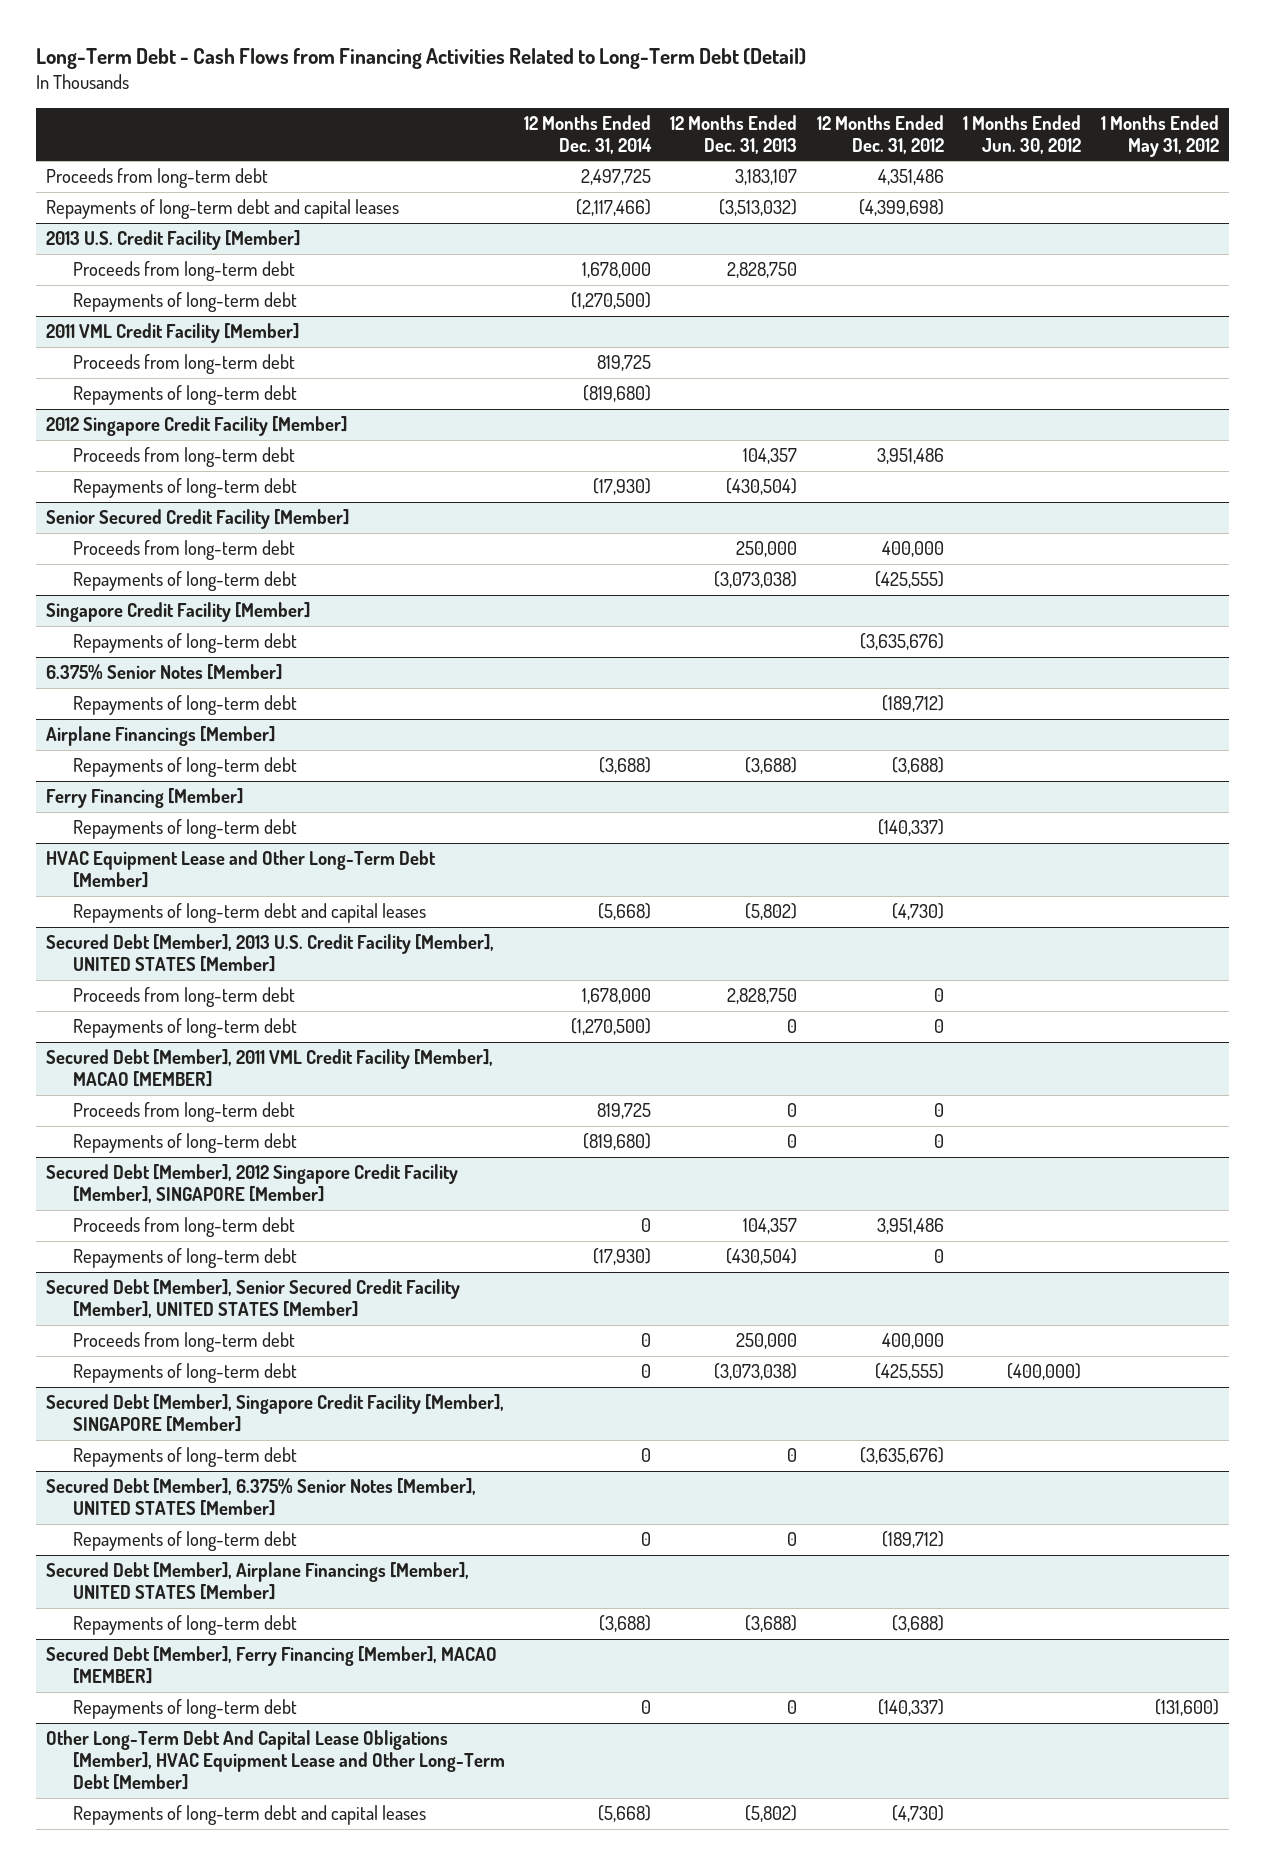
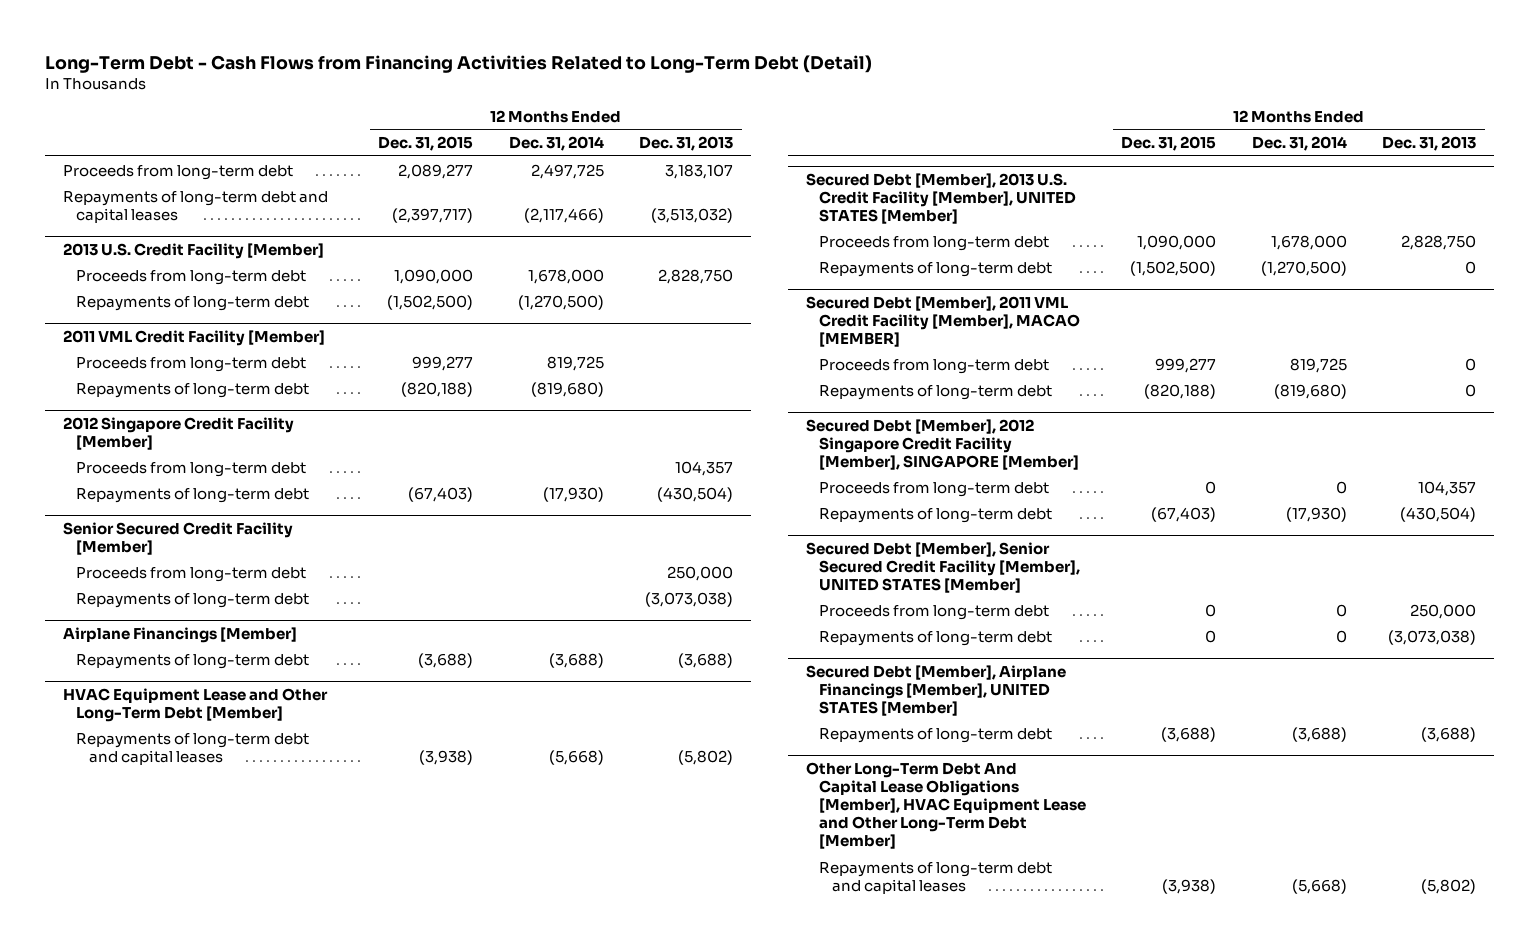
- | 12 Months Ended Dec. 31, 2014 | 12 Months Ended Dec. 31, 2013 | 12 Months Ended Dec. 31, 2012 | 1 Months Ended Jun. 30, 2012 | 1 Months Ended May 31, 2012
+ | 12 Months Ended Dec. 31, 2015 | 12 Months Ended Dec. 31, 2014 | 12 Months Ended Dec. 31, 2013
- Singapore Credit Facility [Member]
- Repayments of long-term debt | | | (3,635,676) | |
- 6.375% Senior Notes [Member]
- Repayments of long-term debt | | | (189,712) | |
- Ferry Financing [Member]
- Repayments of long-term debt | | | (140,337) | |
- Secured Debt [Member], Singapore Credit Facility [Member], SINGAPORE [Member]
- Repayments of long-term debt | 0 | 0 | (3,635,676) | |
- Secured Debt [Member], 6.375% Senior Notes [Member], UNITED STATES [Member]
- Repayments of long-term debt | 0 | 0 | (189,712) | |
- Secured Debt [Member], Ferry Financing [Member], MACAO [MEMBER]
- Repayments of long-term debt | 0 | 0 | (140,337) | | (131,600)

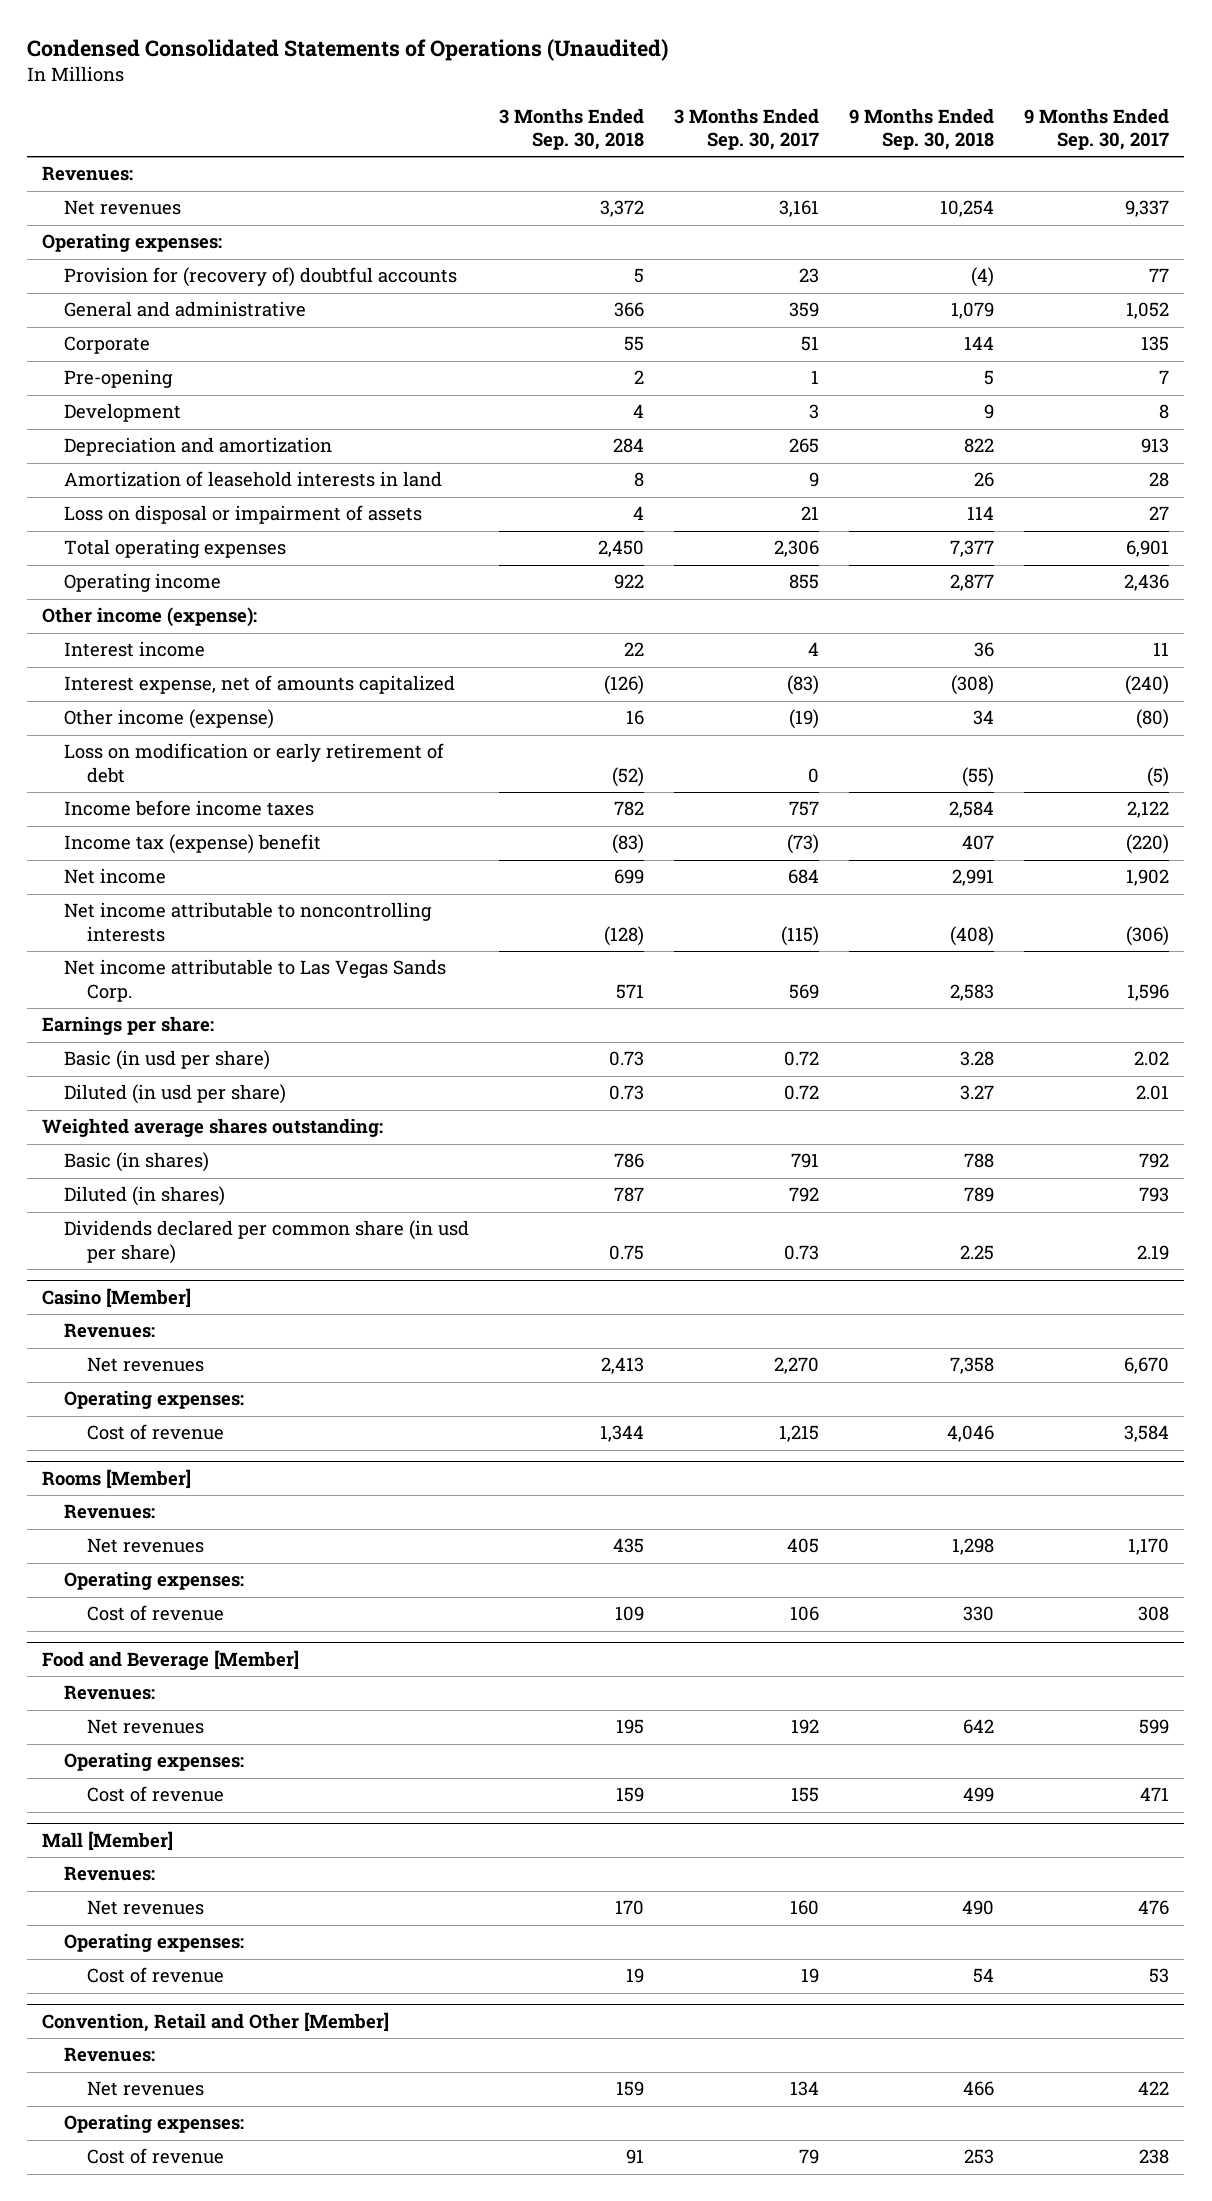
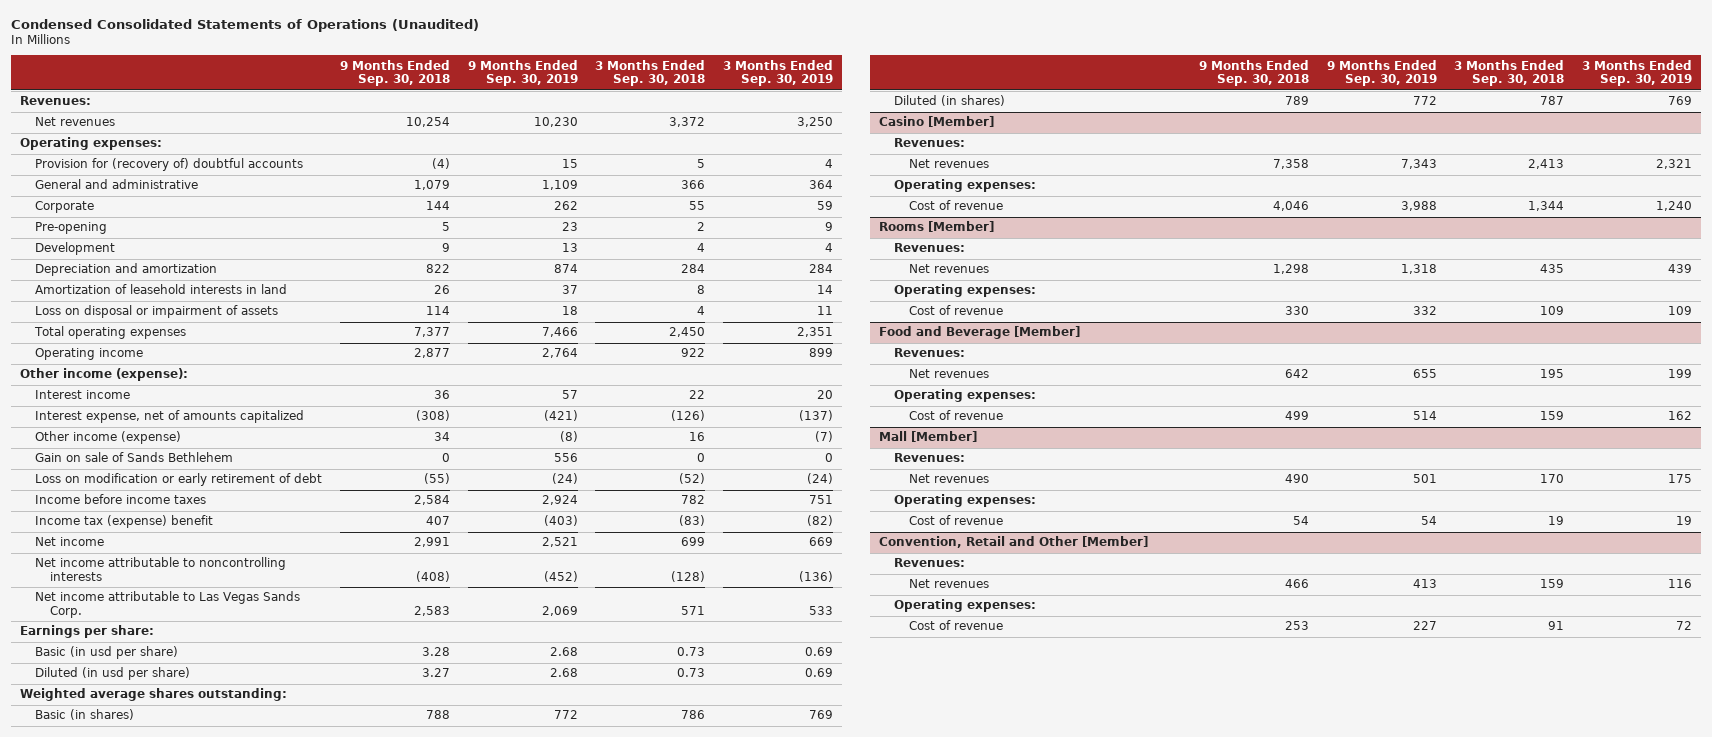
- | 3 Months Ended Sep. 30, 2018 | 3 Months Ended Sep. 30, 2017 | 9 Months Ended Sep. 30, 2018 | 9 Months Ended Sep. 30, 2017
+ | 9 Months Ended Sep. 30, 2018 | 9 Months Ended Sep. 30, 2019 | 3 Months Ended Sep. 30, 2018 | 3 Months Ended Sep. 30, 2019
+ Gain on sale of Sands Bethlehem | 0 | 556 | 0 | 0
- Dividends declared per common share (in usd per share) | 0.75 | 0.73 | 2.25 | 2.19

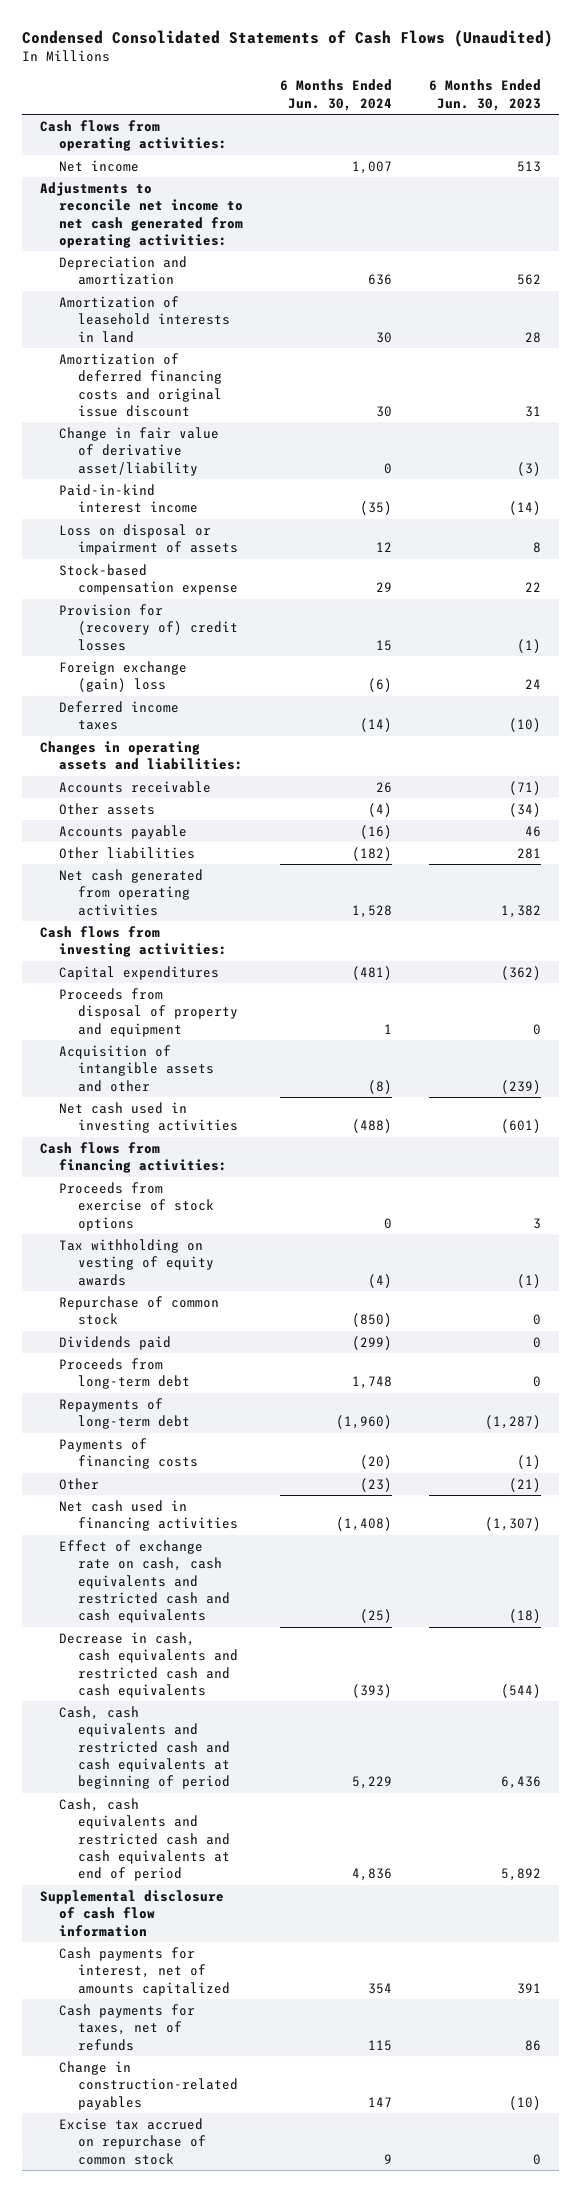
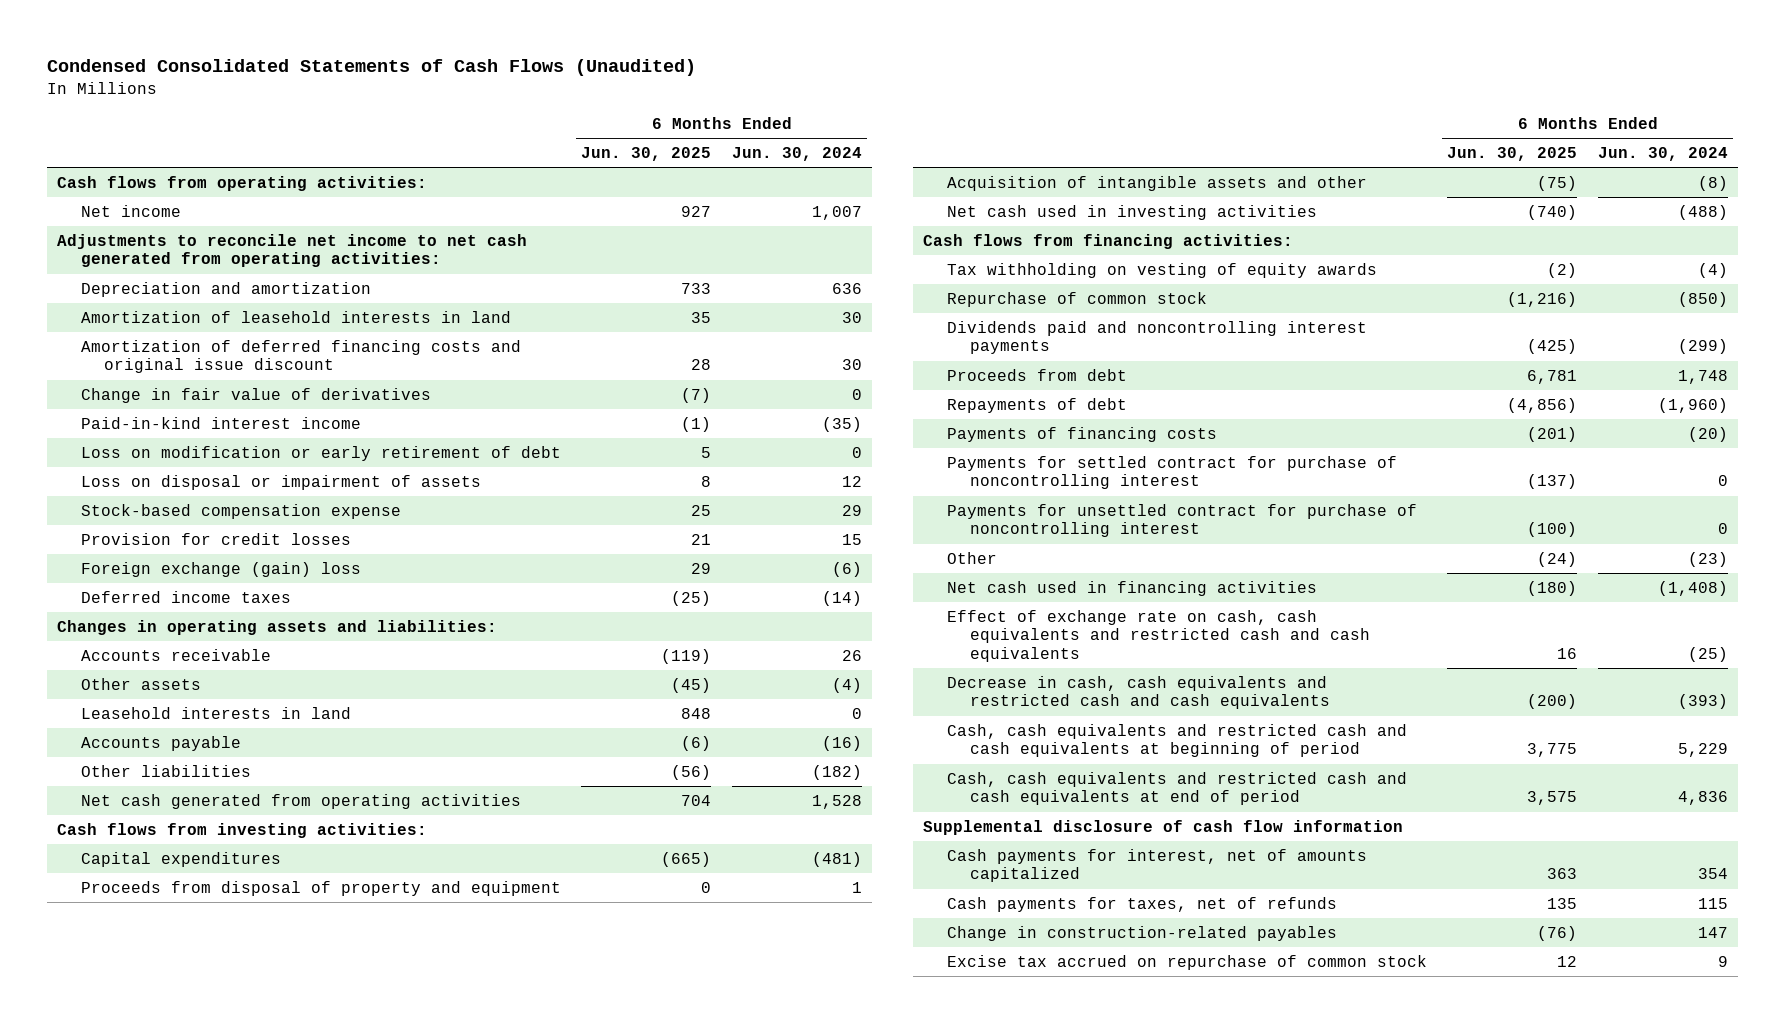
- | 6 Months Ended Jun. 30, 2024 | 6 Months Ended Jun. 30, 2023
+ | 6 Months Ended Jun. 30, 2025 | 6 Months Ended Jun. 30, 2024
- Change in fair value of derivative asset/liability | 0 | (3)
+ Change in fair value of derivatives | (7) | 0
+ Loss on modification or early retirement of debt | 5 | 0
- Provision for (recovery of) credit losses | 15 | (1)
+ Provision for credit losses | 21 | 15
+ Leasehold interests in land | 848 | 0
- Proceeds from exercise of stock options | 0 | 3
- Dividends paid | (299) | 0
- Proceeds from long-term debt | 1,748 | 0
- Repayments of long-term debt | (1,960) | (1,287)
+ Dividends paid and noncontrolling interest payments | (425) | (299)
+ Proceeds from debt | 6,781 | 1,748
+ Repayments of debt | (4,856) | (1,960)
+ Payments for settled contract for purchase of noncontrolling interest | (137) | 0
+ Payments for unsettled contract for purchase of noncontrolling interest | (100) | 0

